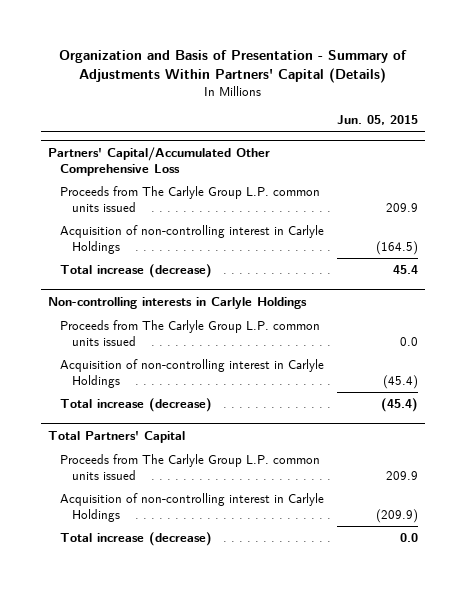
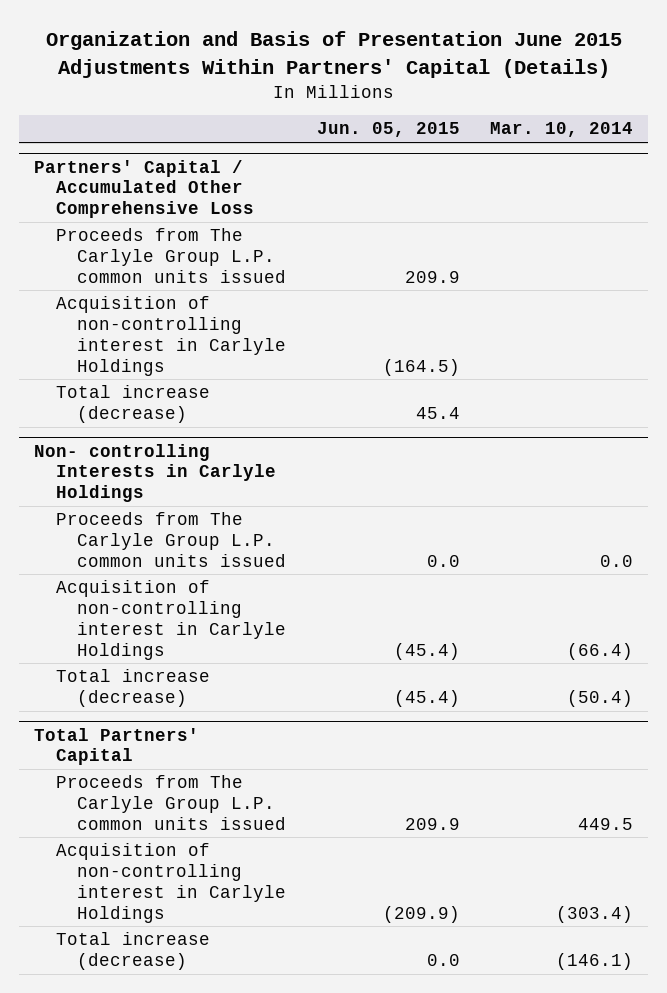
- Organization and Basis of Presentation - Summary of Adjustments Within Partners' Capital (Details)
+ Organization and Basis of Presentation June 2015 Adjustments Within Partners' Capital (Details)
- | Jun. 05, 2015
+ | Jun. 05, 2015 | Mar. 10, 2014
- Partners' Capital/Accumulated Other Comprehensive Loss
+ Partners' Capital / Accumulated Other Comprehensive Loss
- Non-controlling interests in Carlyle Holdings
+ Non- controlling Interests in Carlyle Holdings

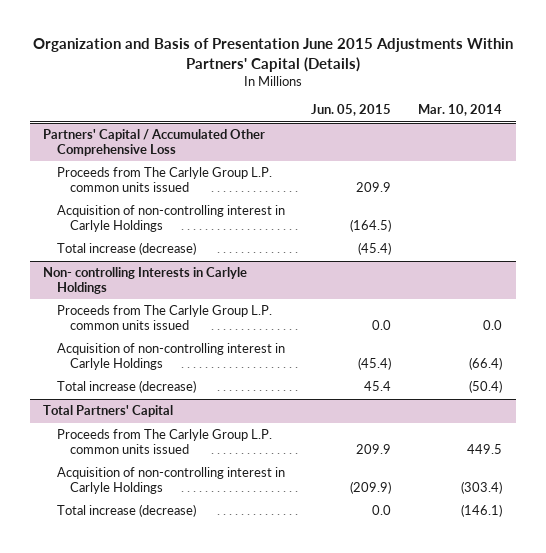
@ Partners' Capital / Accumulated Other Comprehensive Loss
- Total increase (decrease) | 45.4 |
+ Total increase (decrease) | (45.4) |
@ Non- controlling Interests in Carlyle Holdings
- Total increase (decrease) | (45.4) | (50.4)
+ Total increase (decrease) | 45.4 | (50.4)

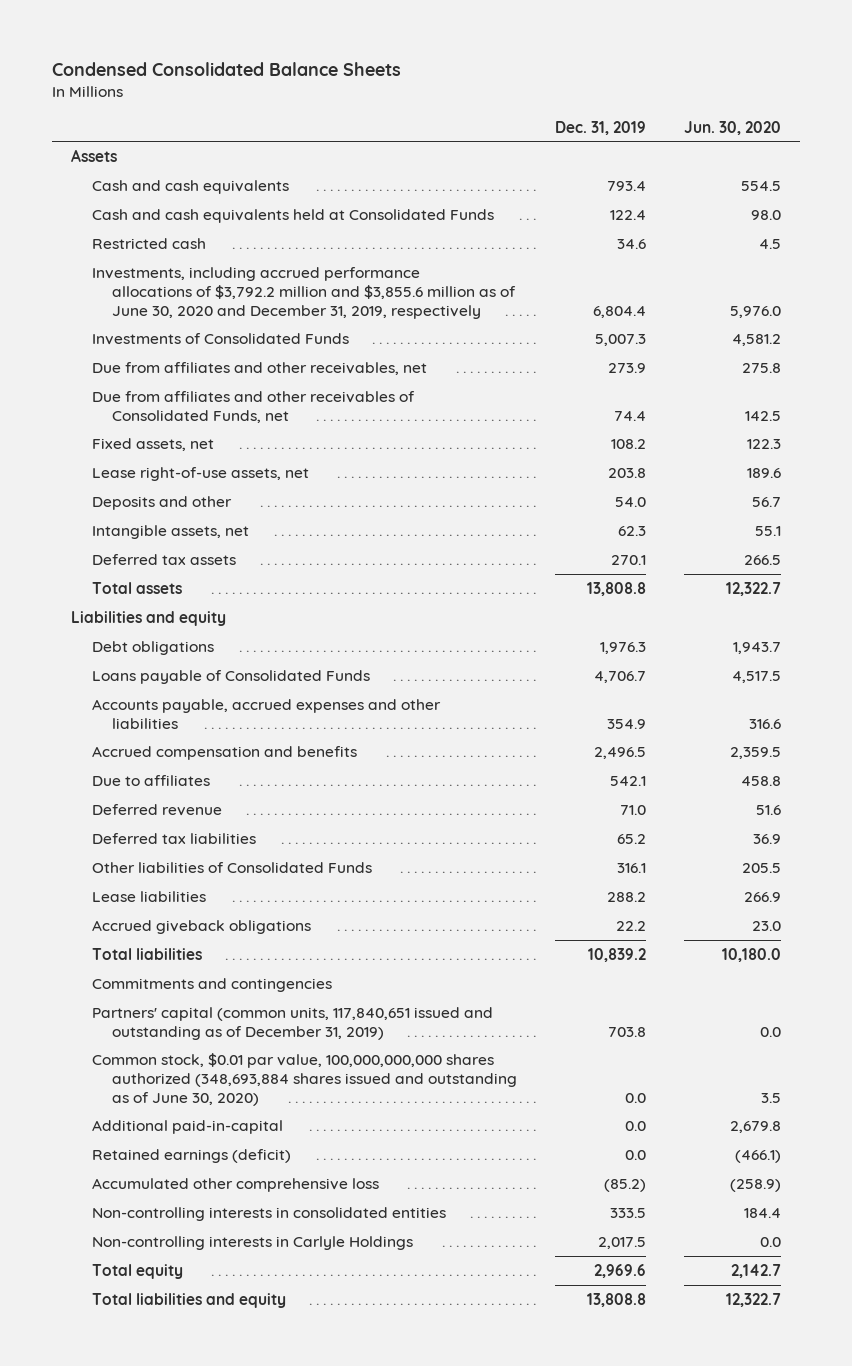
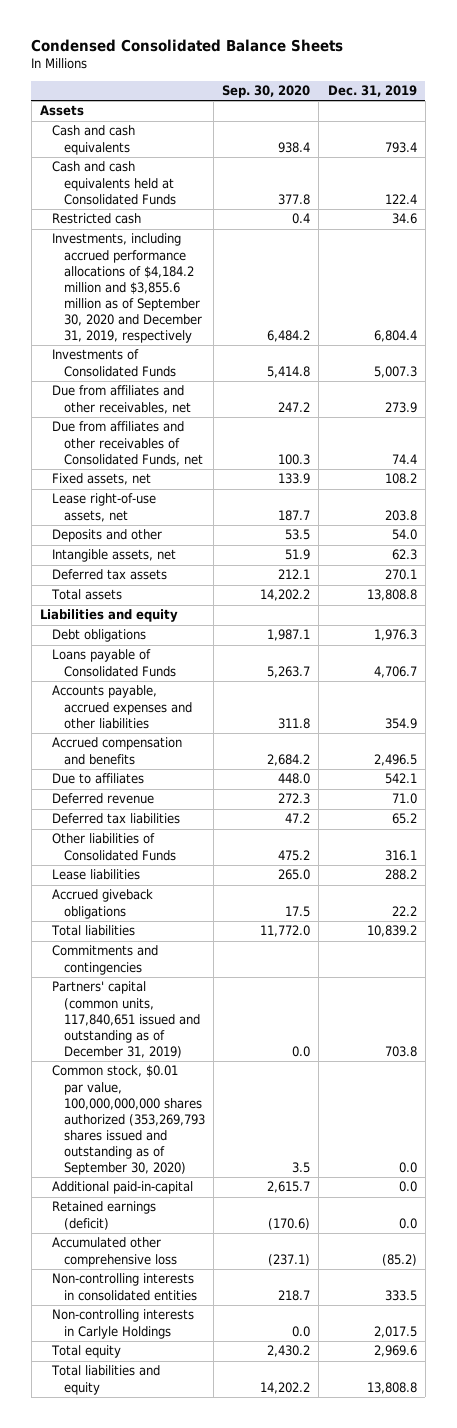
- | Dec. 31, 2019 | Jun. 30, 2020
+ | Sep. 30, 2020 | Dec. 31, 2019
- Investments, including accrued performance allocations of $3,792.2 million and $3,855.6 million as of June 30, 2020 and December 31, 2019, respectively | 6,804.4 | 5,976.0
+ Investments, including accrued performance allocations of $4,184.2 million and $3,855.6 million as of September 30, 2020 and December 31, 2019, respectively | 6,484.2 | 6,804.4
- Common stock, $0.01 par value, 100,000,000,000 shares authorized (348,693,884 shares issued and outstanding as of June 30, 2020) | 0.0 | 3.5
+ Common stock, $0.01 par value, 100,000,000,000 shares authorized (353,269,793 shares issued and outstanding as of September 30, 2020) | 3.5 | 0.0

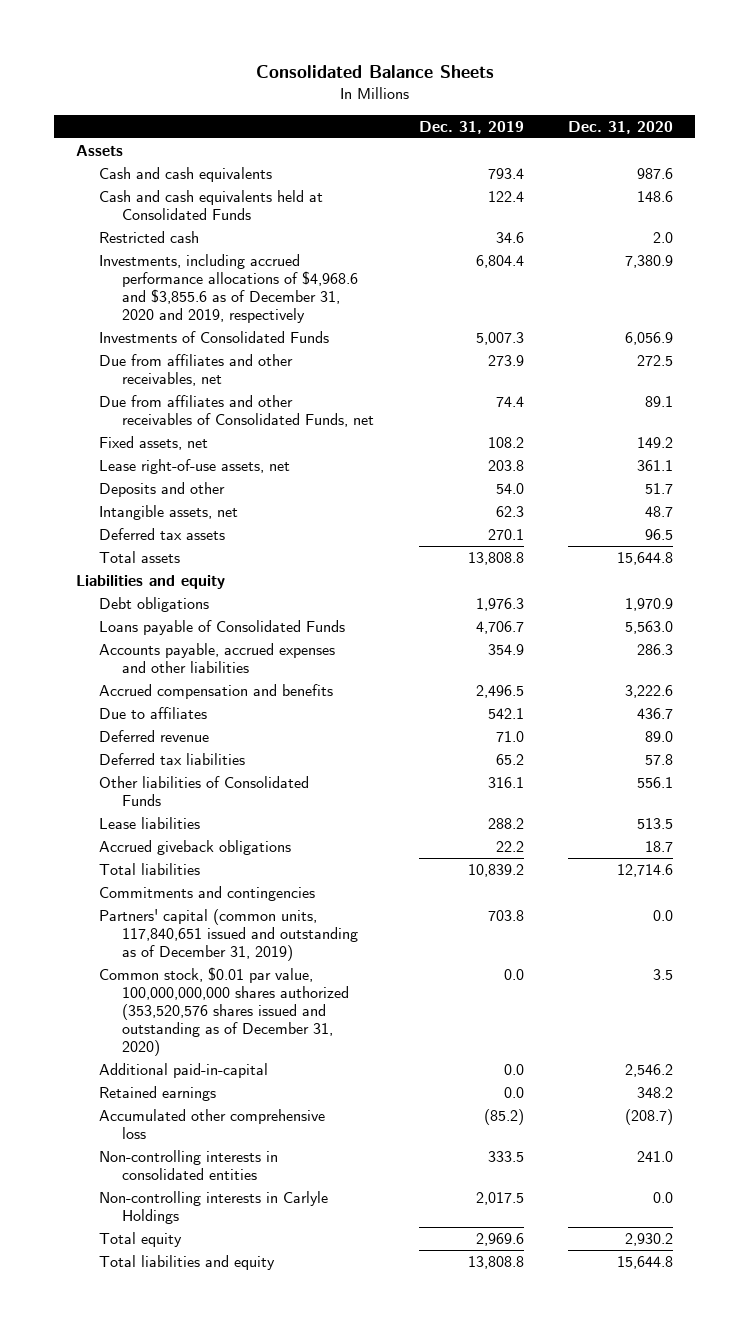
- Condensed Consolidated Balance Sheets
+ Consolidated Balance Sheets
- | Sep. 30, 2020 | Dec. 31, 2019
+ | Dec. 31, 2019 | Dec. 31, 2020
- Investments, including accrued performance allocations of $4,184.2 million and $3,855.6 million as of September 30, 2020 and December 31, 2019, respectively | 6,484.2 | 6,804.4
+ Investments, including accrued performance allocations of $4,968.6 and $3,855.6 as of December 31, 2020 and 2019, respectively | 6,804.4 | 7,380.9
- Common stock, $0.01 par value, 100,000,000,000 shares authorized (353,269,793 shares issued and outstanding as of September 30, 2020) | 3.5 | 0.0
+ Common stock, $0.01 par value, 100,000,000,000 shares authorized (353,520,576 shares issued and outstanding as of December 31, 2020) | 0.0 | 3.5
- Retained earnings (deficit) | (170.6) | 0.0
+ Retained earnings | 0.0 | 348.2

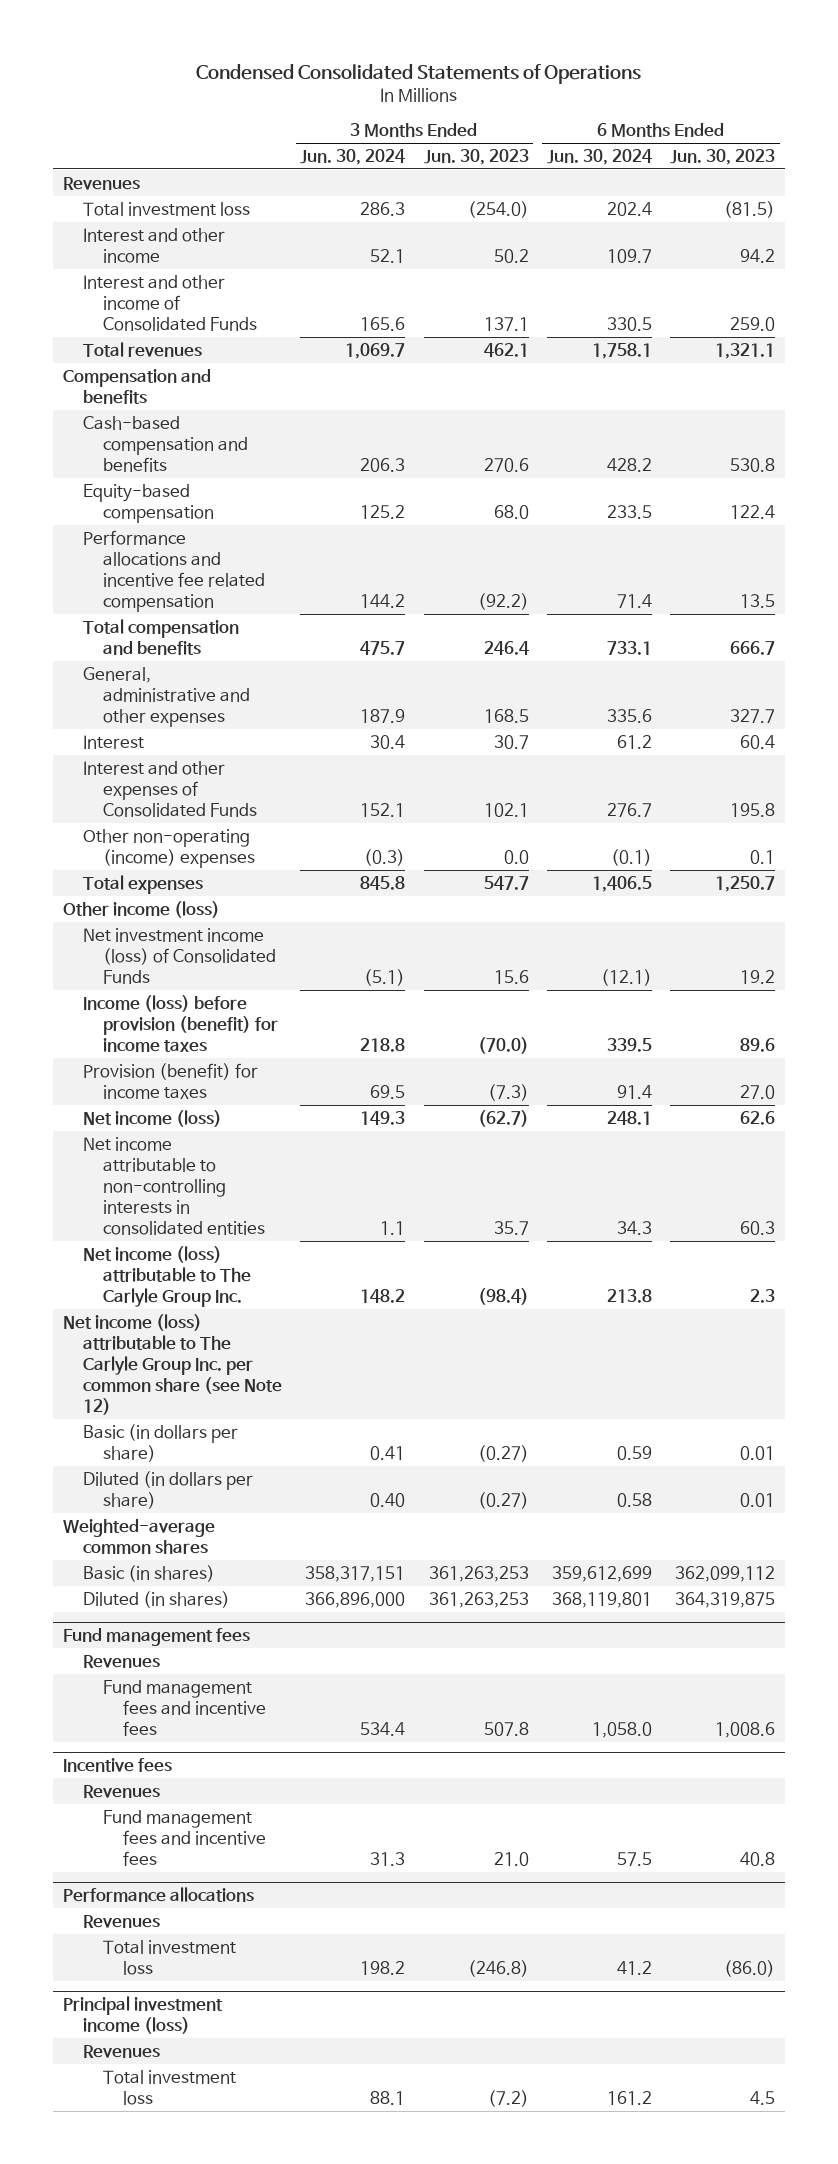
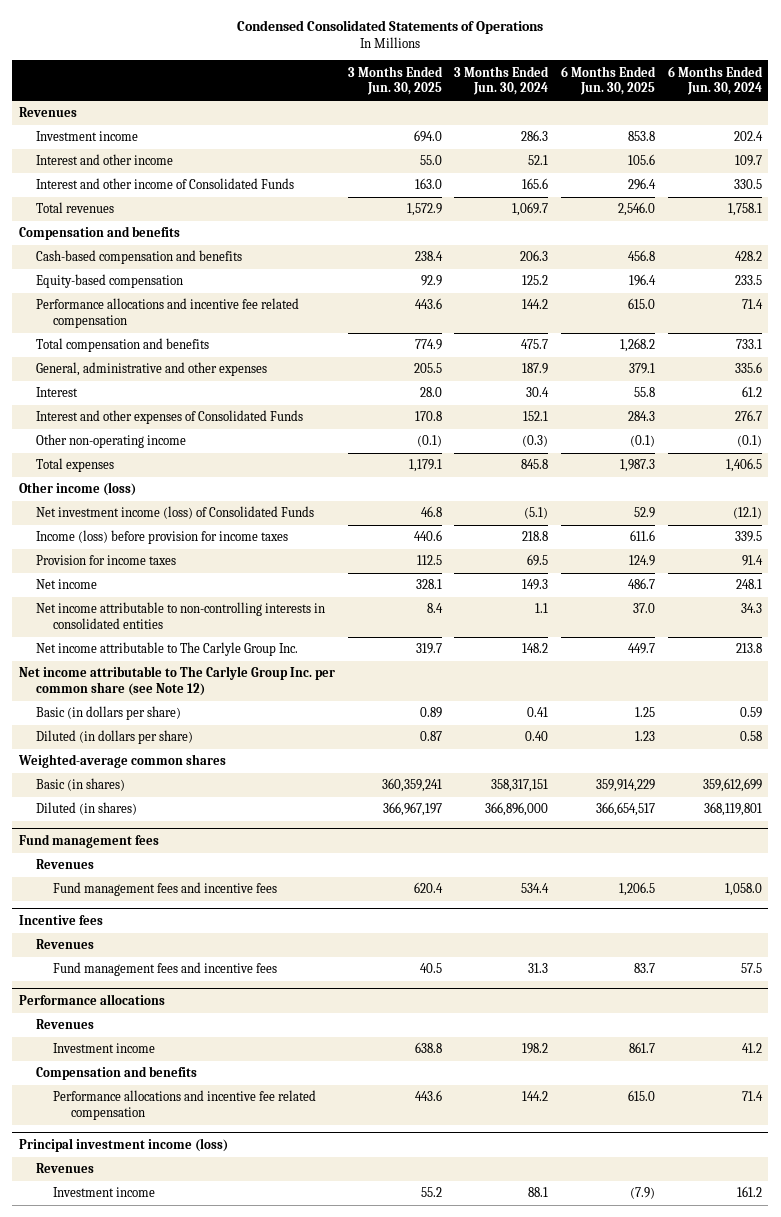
- | 3 Months Ended Jun. 30, 2024 | 3 Months Ended Jun. 30, 2023 | 6 Months Ended Jun. 30, 2024 | 6 Months Ended Jun. 30, 2023
+ | 3 Months Ended Jun. 30, 2025 | 3 Months Ended Jun. 30, 2024 | 6 Months Ended Jun. 30, 2025 | 6 Months Ended Jun. 30, 2024
- Total investment loss | 286.3 | (254.0) | 202.4 | (81.5)
+ Investment income | 694.0 | 286.3 | 853.8 | 202.4
- Other non-operating (income) expenses | (0.3) | 0.0 | (0.1) | 0.1
+ Other non-operating income | (0.1) | (0.3) | (0.1) | (0.1)
- Income (loss) before provision (benefit) for income taxes | 218.8 | (70.0) | 339.5 | 89.6
- Provision (benefit) for income taxes | 69.5 | (7.3) | 91.4 | 27.0
- Net income (loss) | 149.3 | (62.7) | 248.1 | 62.6
+ Income (loss) before provision for income taxes | 440.6 | 218.8 | 611.6 | 339.5
+ Provision for income taxes | 112.5 | 69.5 | 124.9 | 91.4
+ Net income | 328.1 | 149.3 | 486.7 | 248.1
- Net income (loss) attributable to The Carlyle Group Inc. | 148.2 | (98.4) | 213.8 | 2.3
- Net income (loss) attributable to The Carlyle Group Inc. per common share (see Note 12)
+ Net income attributable to The Carlyle Group Inc. | 319.7 | 148.2 | 449.7 | 213.8
+ Net income attributable to The Carlyle Group Inc. per common share (see Note 12)
@ Performance allocations
- Total investment loss | 198.2 | (246.8) | 41.2 | (86.0)
+ Investment income | 638.8 | 198.2 | 861.7 | 41.2
+ Compensation and benefits
+ Performance allocations and incentive fee related compensation | 443.6 | 144.2 | 615.0 | 71.4
@ Principal investment income (loss)
- Total investment loss | 88.1 | (7.2) | 161.2 | 4.5
+ Investment income | 55.2 | 88.1 | (7.9) | 161.2

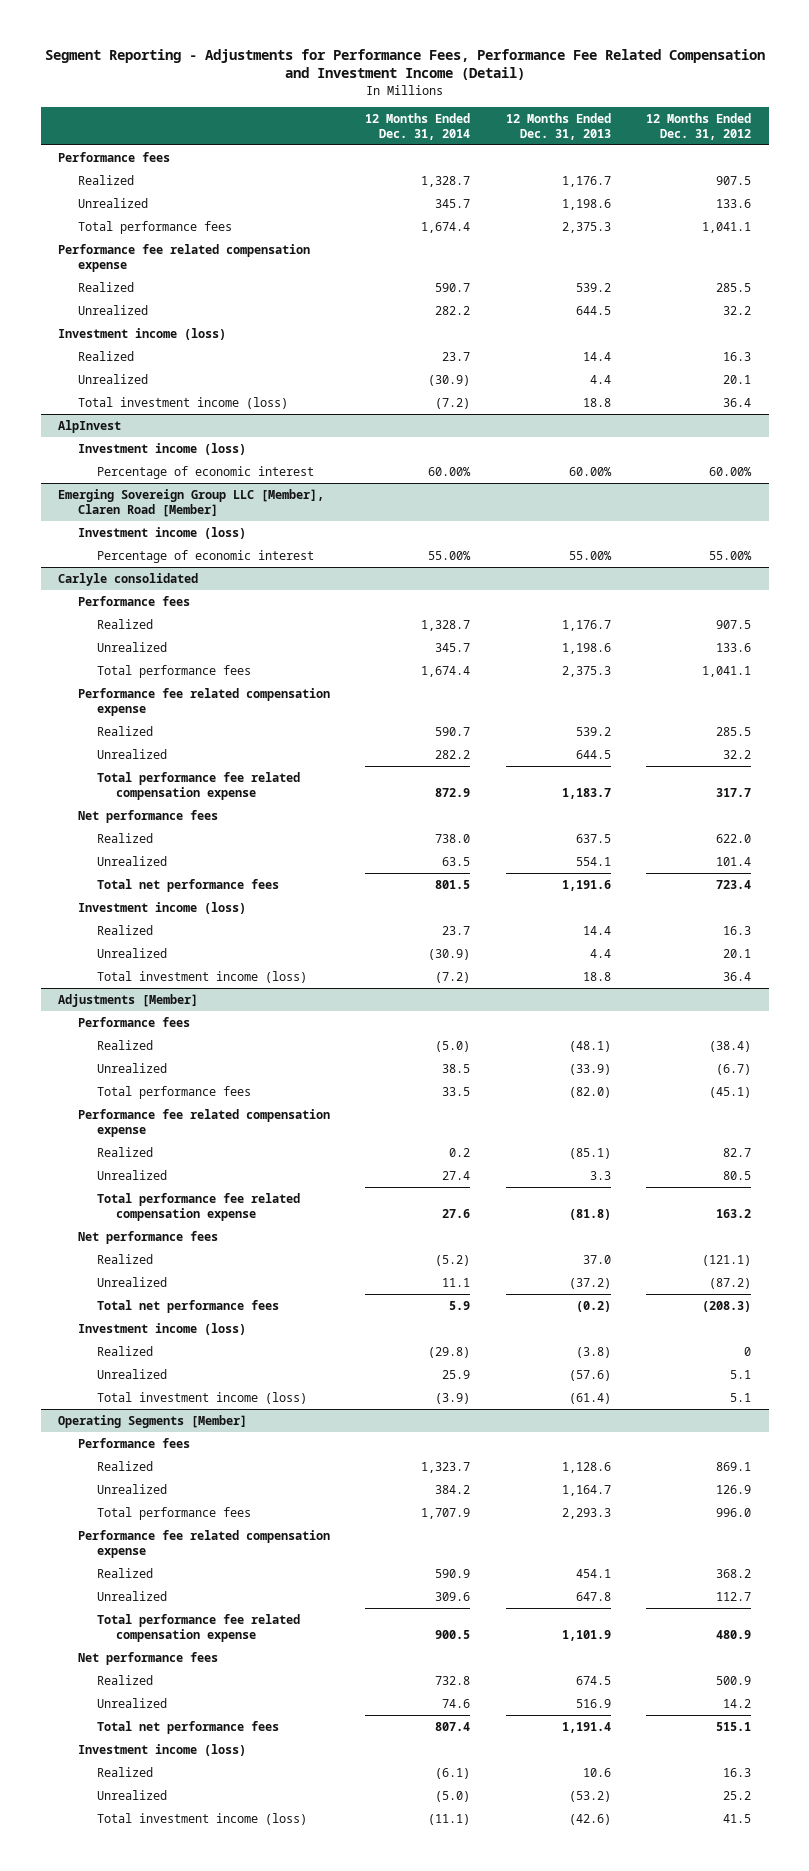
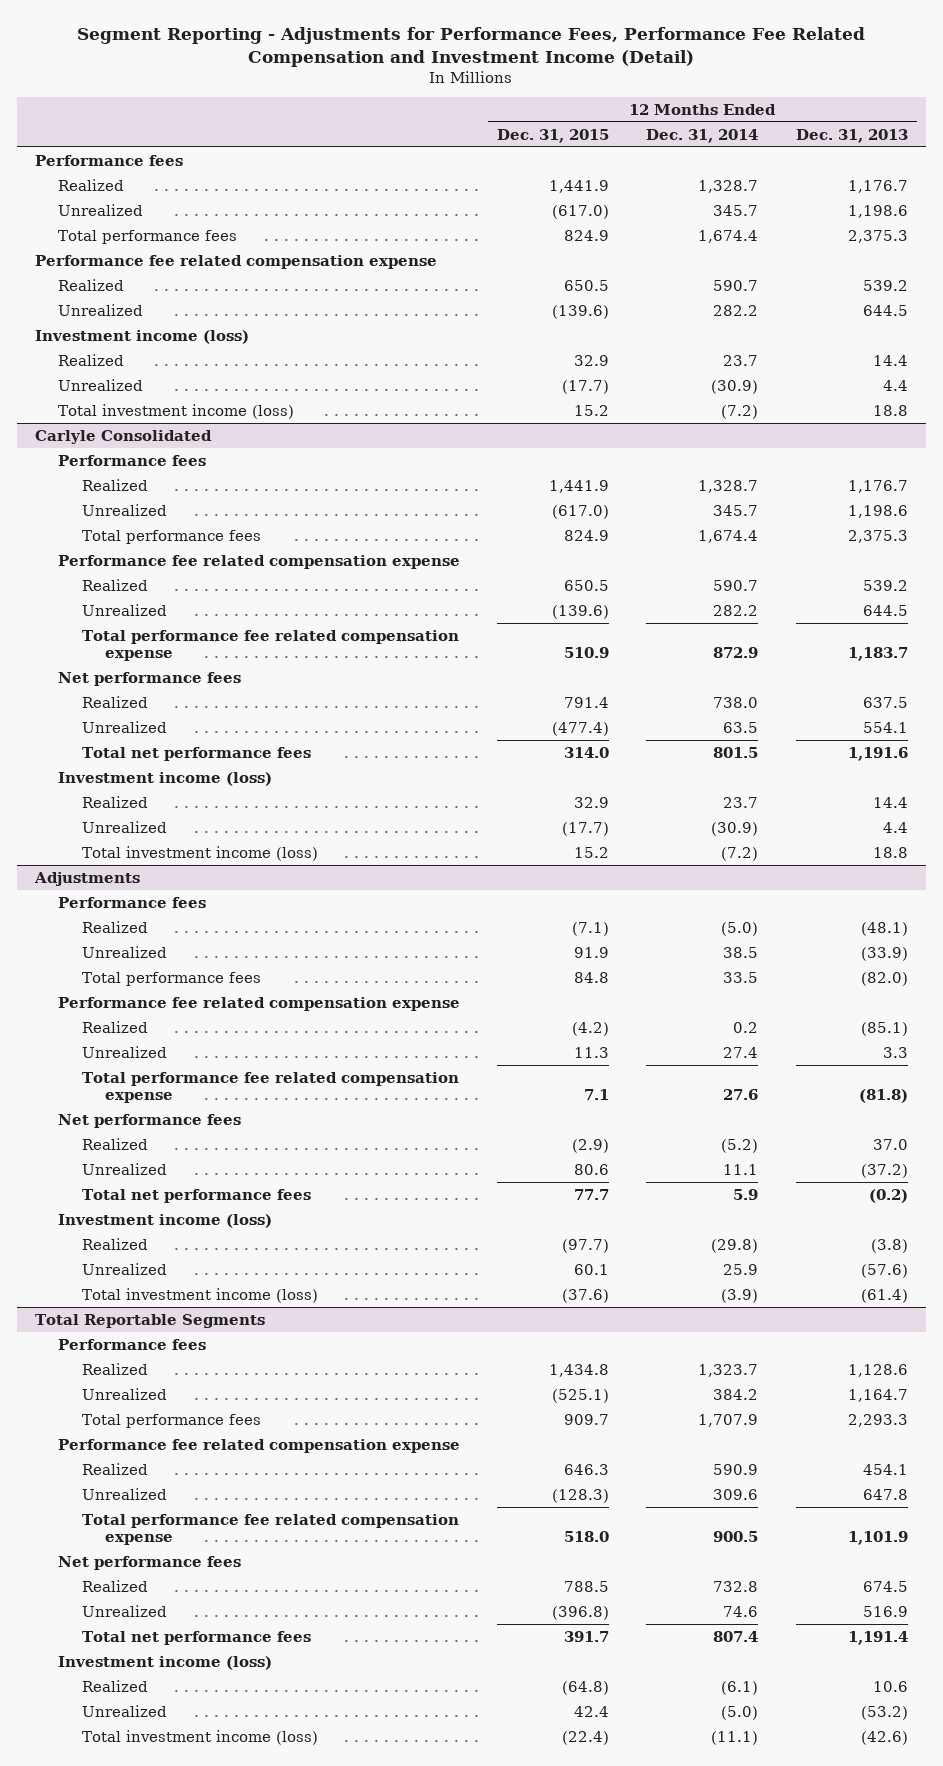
- | 12 Months Ended Dec. 31, 2014 | 12 Months Ended Dec. 31, 2013 | 12 Months Ended Dec. 31, 2012
+ | 12 Months Ended Dec. 31, 2015 | 12 Months Ended Dec. 31, 2014 | 12 Months Ended Dec. 31, 2013
- AlpInvest
- Investment income (loss)
- Percentage of economic interest | 60.00% | 60.00% | 60.00%
- Emerging Sovereign Group LLC [Member], Claren Road [Member]
- Investment income (loss)
- Percentage of economic interest | 55.00% | 55.00% | 55.00%
- Carlyle consolidated
+ Carlyle Consolidated
- Adjustments [Member]
+ Adjustments
- Operating Segments [Member]
+ Total Reportable Segments

